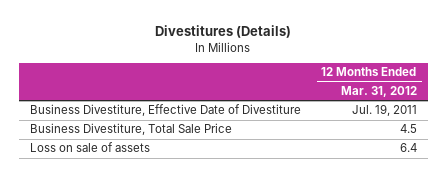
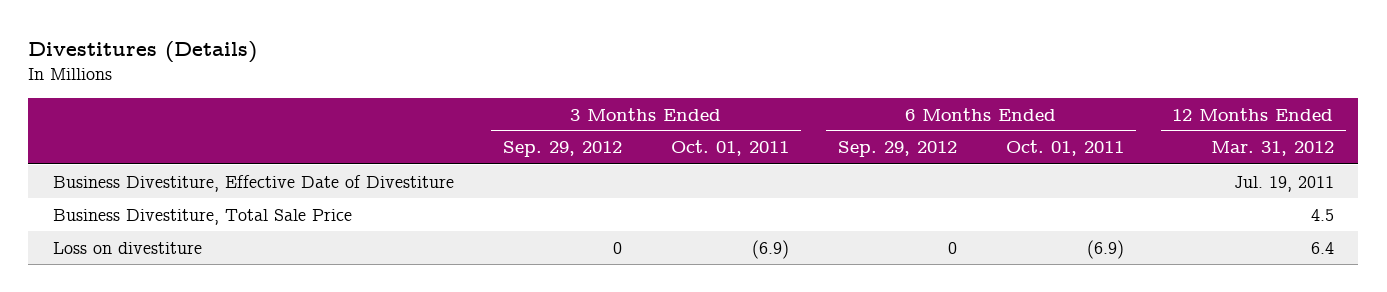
- | 12 Months Ended Mar. 31, 2012
+ | 3 Months Ended Sep. 29, 2012 | 3 Months Ended Oct. 01, 2011 | 6 Months Ended Sep. 29, 2012 | 6 Months Ended Oct. 01, 2011 | 12 Months Ended Mar. 31, 2012
- Loss on sale of assets | 6.4
+ Loss on divestiture | 0 | (6.9) | 0 | (6.9) | 6.4

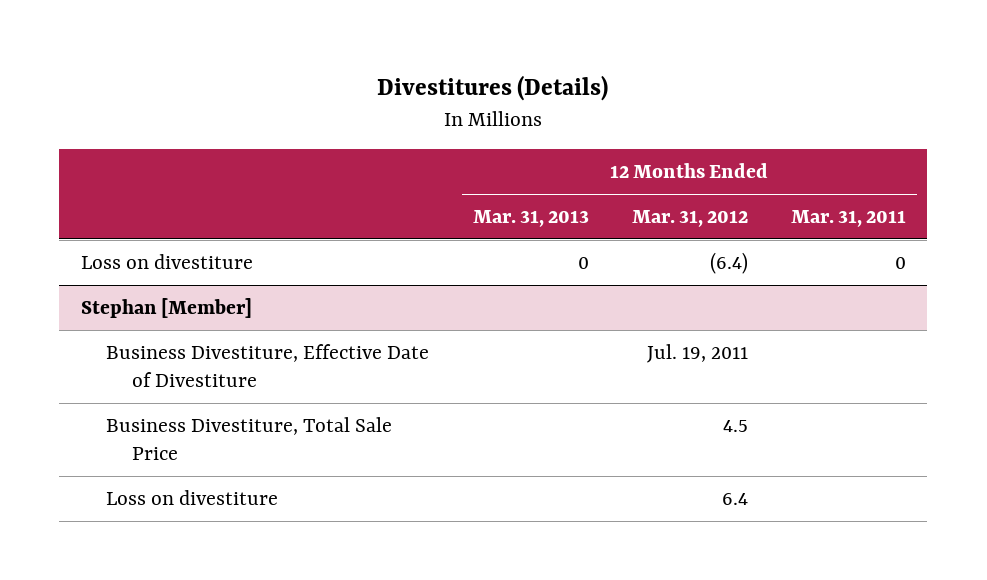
- | 3 Months Ended Sep. 29, 2012 | 3 Months Ended Oct. 01, 2011 | 6 Months Ended Sep. 29, 2012 | 6 Months Ended Oct. 01, 2011 | 12 Months Ended Mar. 31, 2012
+ | 12 Months Ended Mar. 31, 2013 | 12 Months Ended Mar. 31, 2012 | 12 Months Ended Mar. 31, 2011
+ Loss on divestiture | 0 | (6.4) | 0
+ Stephan [Member]

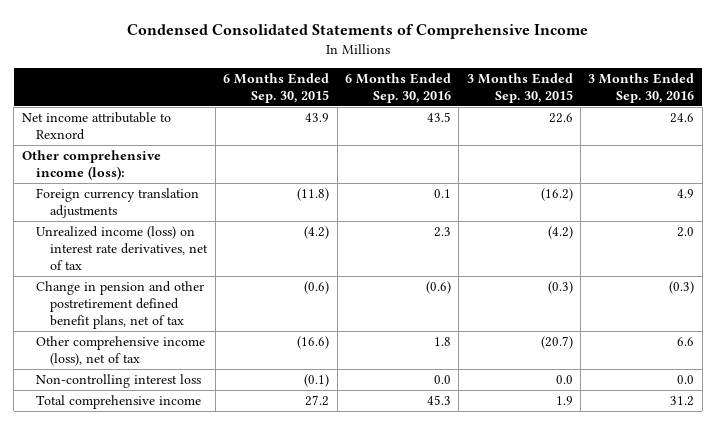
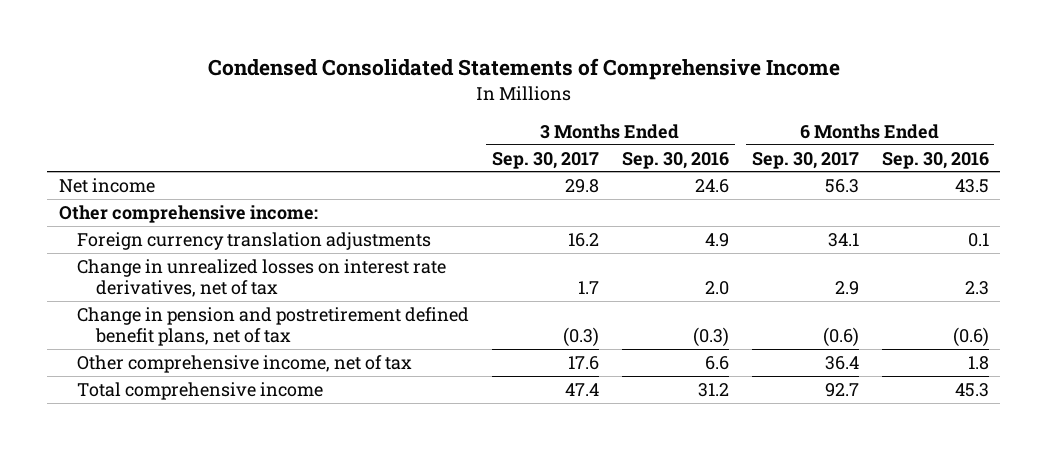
- | 6 Months Ended Sep. 30, 2015 | 6 Months Ended Sep. 30, 2016 | 3 Months Ended Sep. 30, 2015 | 3 Months Ended Sep. 30, 2016
+ | 3 Months Ended Sep. 30, 2017 | 3 Months Ended Sep. 30, 2016 | 6 Months Ended Sep. 30, 2017 | 6 Months Ended Sep. 30, 2016
- Net income attributable to Rexnord | 43.9 | 43.5 | 22.6 | 24.6
- Other comprehensive income (loss):
+ Net income | 29.8 | 24.6 | 56.3 | 43.5
+ Other comprehensive income:
- Unrealized income (loss) on interest rate derivatives, net of tax | (4.2) | 2.3 | (4.2) | 2.0
- Change in pension and other postretirement defined benefit plans, net of tax | (0.6) | (0.6) | (0.3) | (0.3)
- Other comprehensive income (loss), net of tax | (16.6) | 1.8 | (20.7) | 6.6
- Non-controlling interest loss | (0.1) | 0.0 | 0.0 | 0.0
+ Change in unrealized losses on interest rate derivatives, net of tax | 1.7 | 2.0 | 2.9 | 2.3
+ Change in pension and postretirement defined benefit plans, net of tax | (0.3) | (0.3) | (0.6) | (0.6)
+ Other comprehensive income, net of tax | 17.6 | 6.6 | 36.4 | 1.8

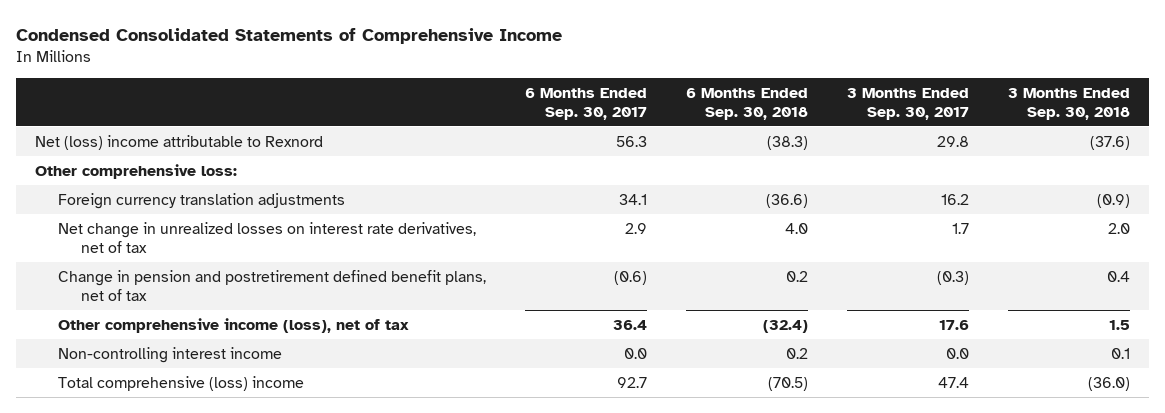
- | 3 Months Ended Sep. 30, 2017 | 3 Months Ended Sep. 30, 2016 | 6 Months Ended Sep. 30, 2017 | 6 Months Ended Sep. 30, 2016
+ | 6 Months Ended Sep. 30, 2017 | 6 Months Ended Sep. 30, 2018 | 3 Months Ended Sep. 30, 2017 | 3 Months Ended Sep. 30, 2018
- Net income | 29.8 | 24.6 | 56.3 | 43.5
- Other comprehensive income:
+ Net (loss) income attributable to Rexnord | 56.3 | (38.3) | 29.8 | (37.6)
+ Other comprehensive loss:
- Change in unrealized losses on interest rate derivatives, net of tax | 1.7 | 2.0 | 2.9 | 2.3
+ Net change in unrealized losses on interest rate derivatives, net of tax | 2.9 | 4.0 | 1.7 | 2.0
- Other comprehensive income, net of tax | 17.6 | 6.6 | 36.4 | 1.8
- Total comprehensive income | 47.4 | 31.2 | 92.7 | 45.3
+ Other comprehensive income (loss), net of tax | 36.4 | (32.4) | 17.6 | 1.5
+ Non-controlling interest income | 0.0 | 0.2 | 0.0 | 0.1
+ Total comprehensive (loss) income | 92.7 | (70.5) | 47.4 | (36.0)

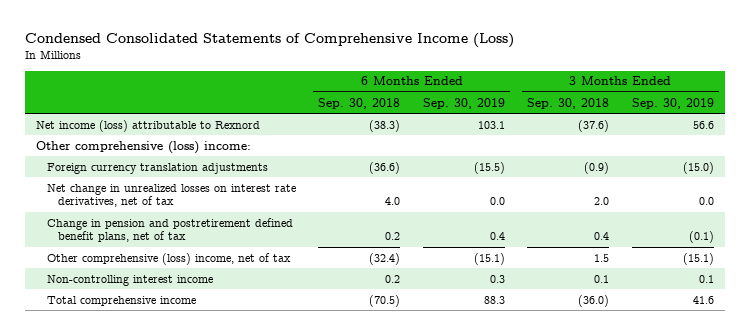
- Condensed Consolidated Statements of Comprehensive Income
+ Condensed Consolidated Statements of Comprehensive Income (Loss)
- | 6 Months Ended Sep. 30, 2017 | 6 Months Ended Sep. 30, 2018 | 3 Months Ended Sep. 30, 2017 | 3 Months Ended Sep. 30, 2018
+ | 6 Months Ended Sep. 30, 2018 | 6 Months Ended Sep. 30, 2019 | 3 Months Ended Sep. 30, 2018 | 3 Months Ended Sep. 30, 2019
- Net (loss) income attributable to Rexnord | 56.3 | (38.3) | 29.8 | (37.6)
- Other comprehensive loss:
+ Net income (loss) attributable to Rexnord | (38.3) | 103.1 | (37.6) | 56.6
+ Other comprehensive (loss) income:
- Other comprehensive income (loss), net of tax | 36.4 | (32.4) | 17.6 | 1.5
+ Other comprehensive (loss) income, net of tax | (32.4) | (15.1) | 1.5 | (15.1)
- Total comprehensive (loss) income | 92.7 | (70.5) | 47.4 | (36.0)
+ Total comprehensive income | (70.5) | 88.3 | (36.0) | 41.6

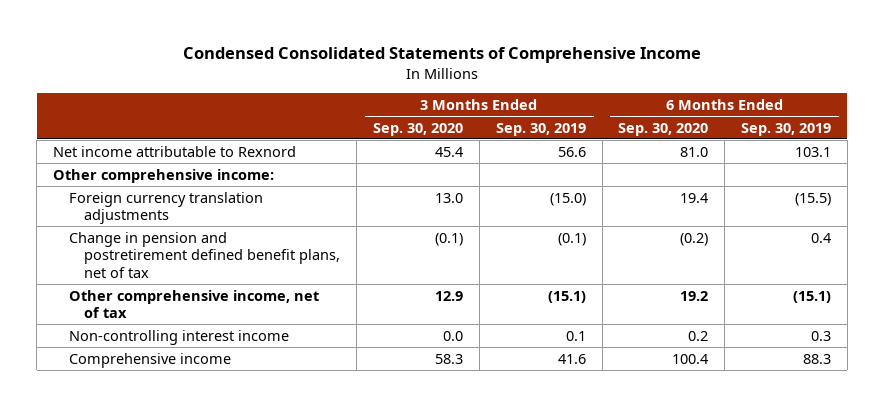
- Condensed Consolidated Statements of Comprehensive Income (Loss)
+ Condensed Consolidated Statements of Comprehensive Income
- | 6 Months Ended Sep. 30, 2018 | 6 Months Ended Sep. 30, 2019 | 3 Months Ended Sep. 30, 2018 | 3 Months Ended Sep. 30, 2019
+ | 3 Months Ended Sep. 30, 2020 | 3 Months Ended Sep. 30, 2019 | 6 Months Ended Sep. 30, 2020 | 6 Months Ended Sep. 30, 2019
- Net income (loss) attributable to Rexnord | (38.3) | 103.1 | (37.6) | 56.6
- Other comprehensive (loss) income:
+ Net income attributable to Rexnord | 45.4 | 56.6 | 81.0 | 103.1
+ Other comprehensive income:
- Net change in unrealized losses on interest rate derivatives, net of tax | 4.0 | 0.0 | 2.0 | 0.0
- Other comprehensive (loss) income, net of tax | (32.4) | (15.1) | 1.5 | (15.1)
+ Other comprehensive income, net of tax | 12.9 | (15.1) | 19.2 | (15.1)
- Total comprehensive income | (70.5) | 88.3 | (36.0) | 41.6
+ Comprehensive income | 58.3 | 41.6 | 100.4 | 88.3

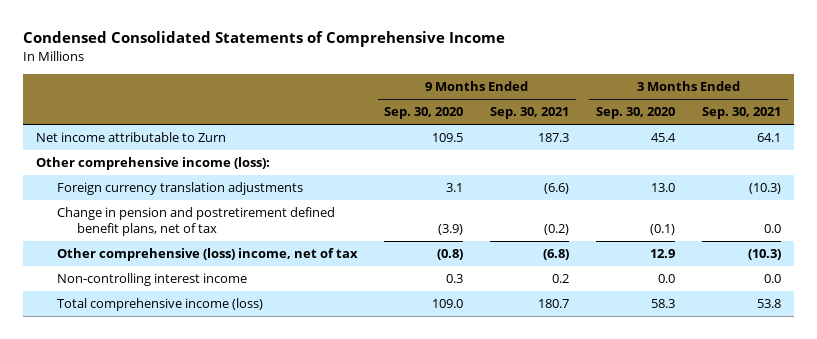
- | 3 Months Ended Sep. 30, 2020 | 3 Months Ended Sep. 30, 2019 | 6 Months Ended Sep. 30, 2020 | 6 Months Ended Sep. 30, 2019
+ | 9 Months Ended Sep. 30, 2020 | 9 Months Ended Sep. 30, 2021 | 3 Months Ended Sep. 30, 2020 | 3 Months Ended Sep. 30, 2021
- Net income attributable to Rexnord | 45.4 | 56.6 | 81.0 | 103.1
- Other comprehensive income:
+ Net income attributable to Zurn | 109.5 | 187.3 | 45.4 | 64.1
+ Other comprehensive income (loss):
- Other comprehensive income, net of tax | 12.9 | (15.1) | 19.2 | (15.1)
+ Other comprehensive (loss) income, net of tax | (0.8) | (6.8) | 12.9 | (10.3)
- Comprehensive income | 58.3 | 41.6 | 100.4 | 88.3
+ Total comprehensive income (loss) | 109.0 | 180.7 | 58.3 | 53.8

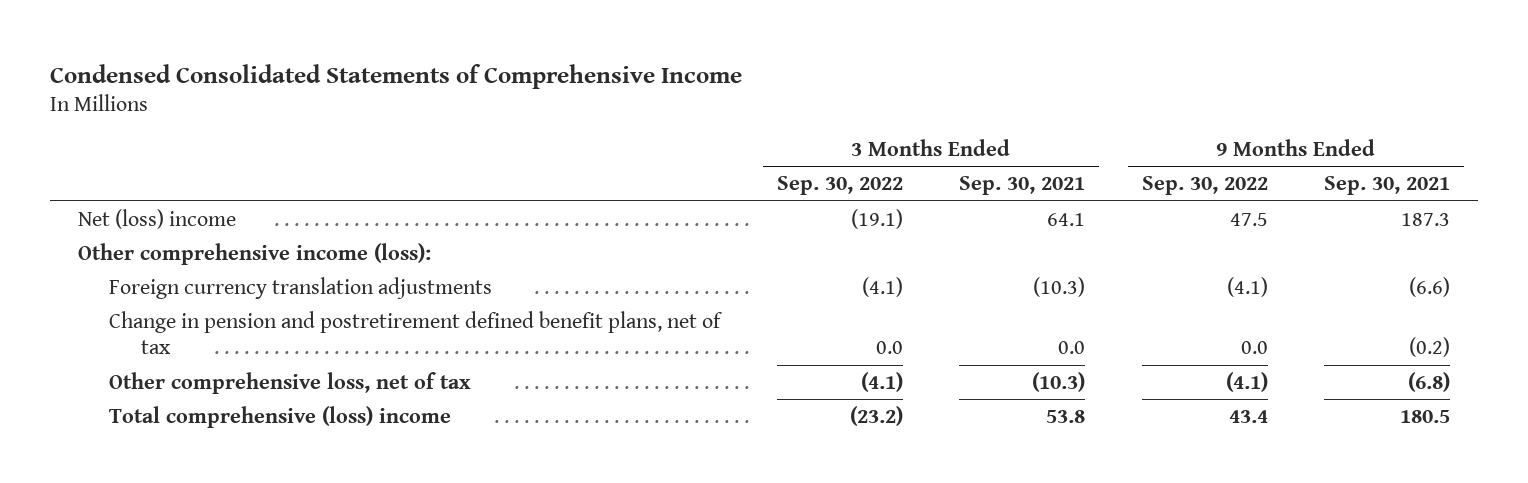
- | 9 Months Ended Sep. 30, 2020 | 9 Months Ended Sep. 30, 2021 | 3 Months Ended Sep. 30, 2020 | 3 Months Ended Sep. 30, 2021
+ | 3 Months Ended Sep. 30, 2022 | 3 Months Ended Sep. 30, 2021 | 9 Months Ended Sep. 30, 2022 | 9 Months Ended Sep. 30, 2021
- Net income attributable to Zurn | 109.5 | 187.3 | 45.4 | 64.1
+ Net (loss) income | (19.1) | 64.1 | 47.5 | 187.3
- Other comprehensive (loss) income, net of tax | (0.8) | (6.8) | 12.9 | (10.3)
- Non-controlling interest income | 0.3 | 0.2 | 0.0 | 0.0
- Total comprehensive income (loss) | 109.0 | 180.7 | 58.3 | 53.8
+ Other comprehensive loss, net of tax | (4.1) | (10.3) | (4.1) | (6.8)
+ Total comprehensive (loss) income | (23.2) | 53.8 | 43.4 | 180.5

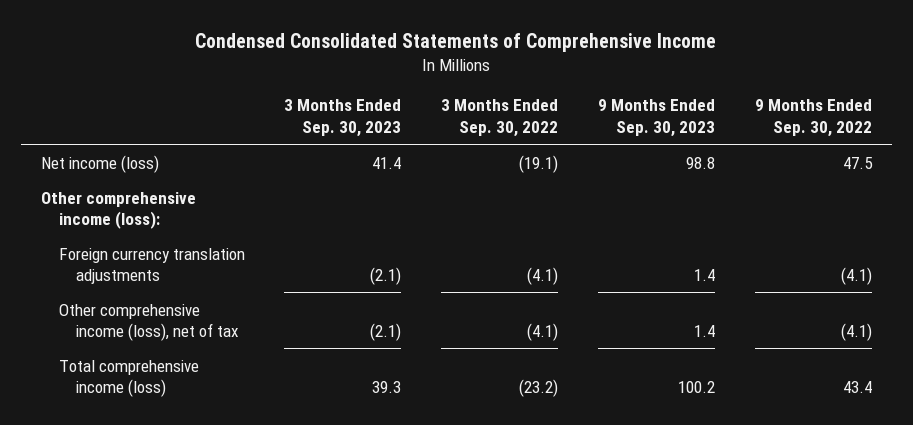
- | 3 Months Ended Sep. 30, 2022 | 3 Months Ended Sep. 30, 2021 | 9 Months Ended Sep. 30, 2022 | 9 Months Ended Sep. 30, 2021
+ | 3 Months Ended Sep. 30, 2023 | 3 Months Ended Sep. 30, 2022 | 9 Months Ended Sep. 30, 2023 | 9 Months Ended Sep. 30, 2022
- Net (loss) income | (19.1) | 64.1 | 47.5 | 187.3
+ Net income (loss) | 41.4 | (19.1) | 98.8 | 47.5
- Change in pension and postretirement defined benefit plans, net of tax | 0.0 | 0.0 | 0.0 | (0.2)
- Other comprehensive loss, net of tax | (4.1) | (10.3) | (4.1) | (6.8)
- Total comprehensive (loss) income | (23.2) | 53.8 | 43.4 | 180.5
+ Other comprehensive income (loss), net of tax | (2.1) | (4.1) | 1.4 | (4.1)
+ Total comprehensive income (loss) | 39.3 | (23.2) | 100.2 | 43.4

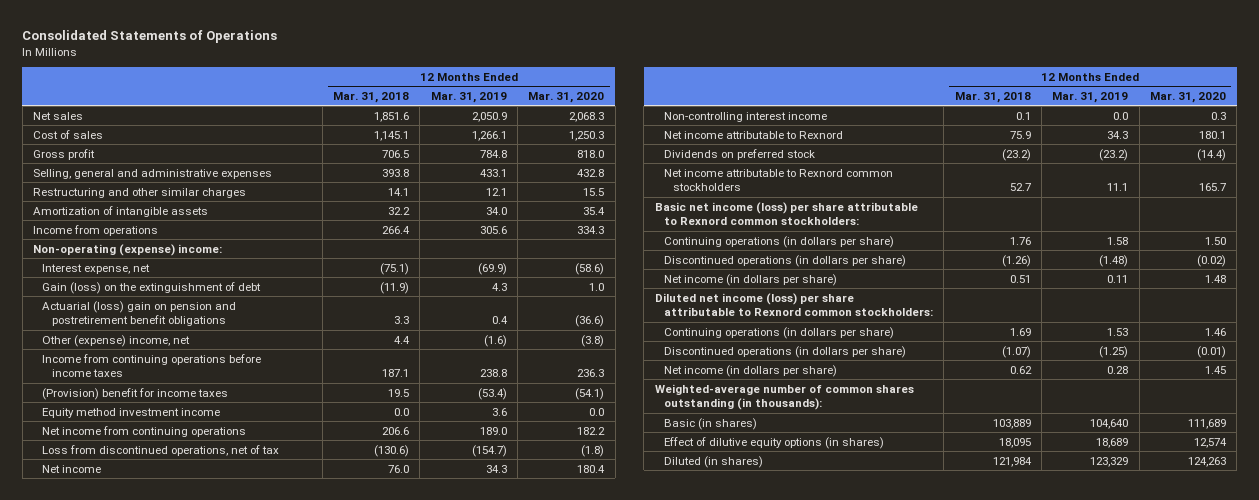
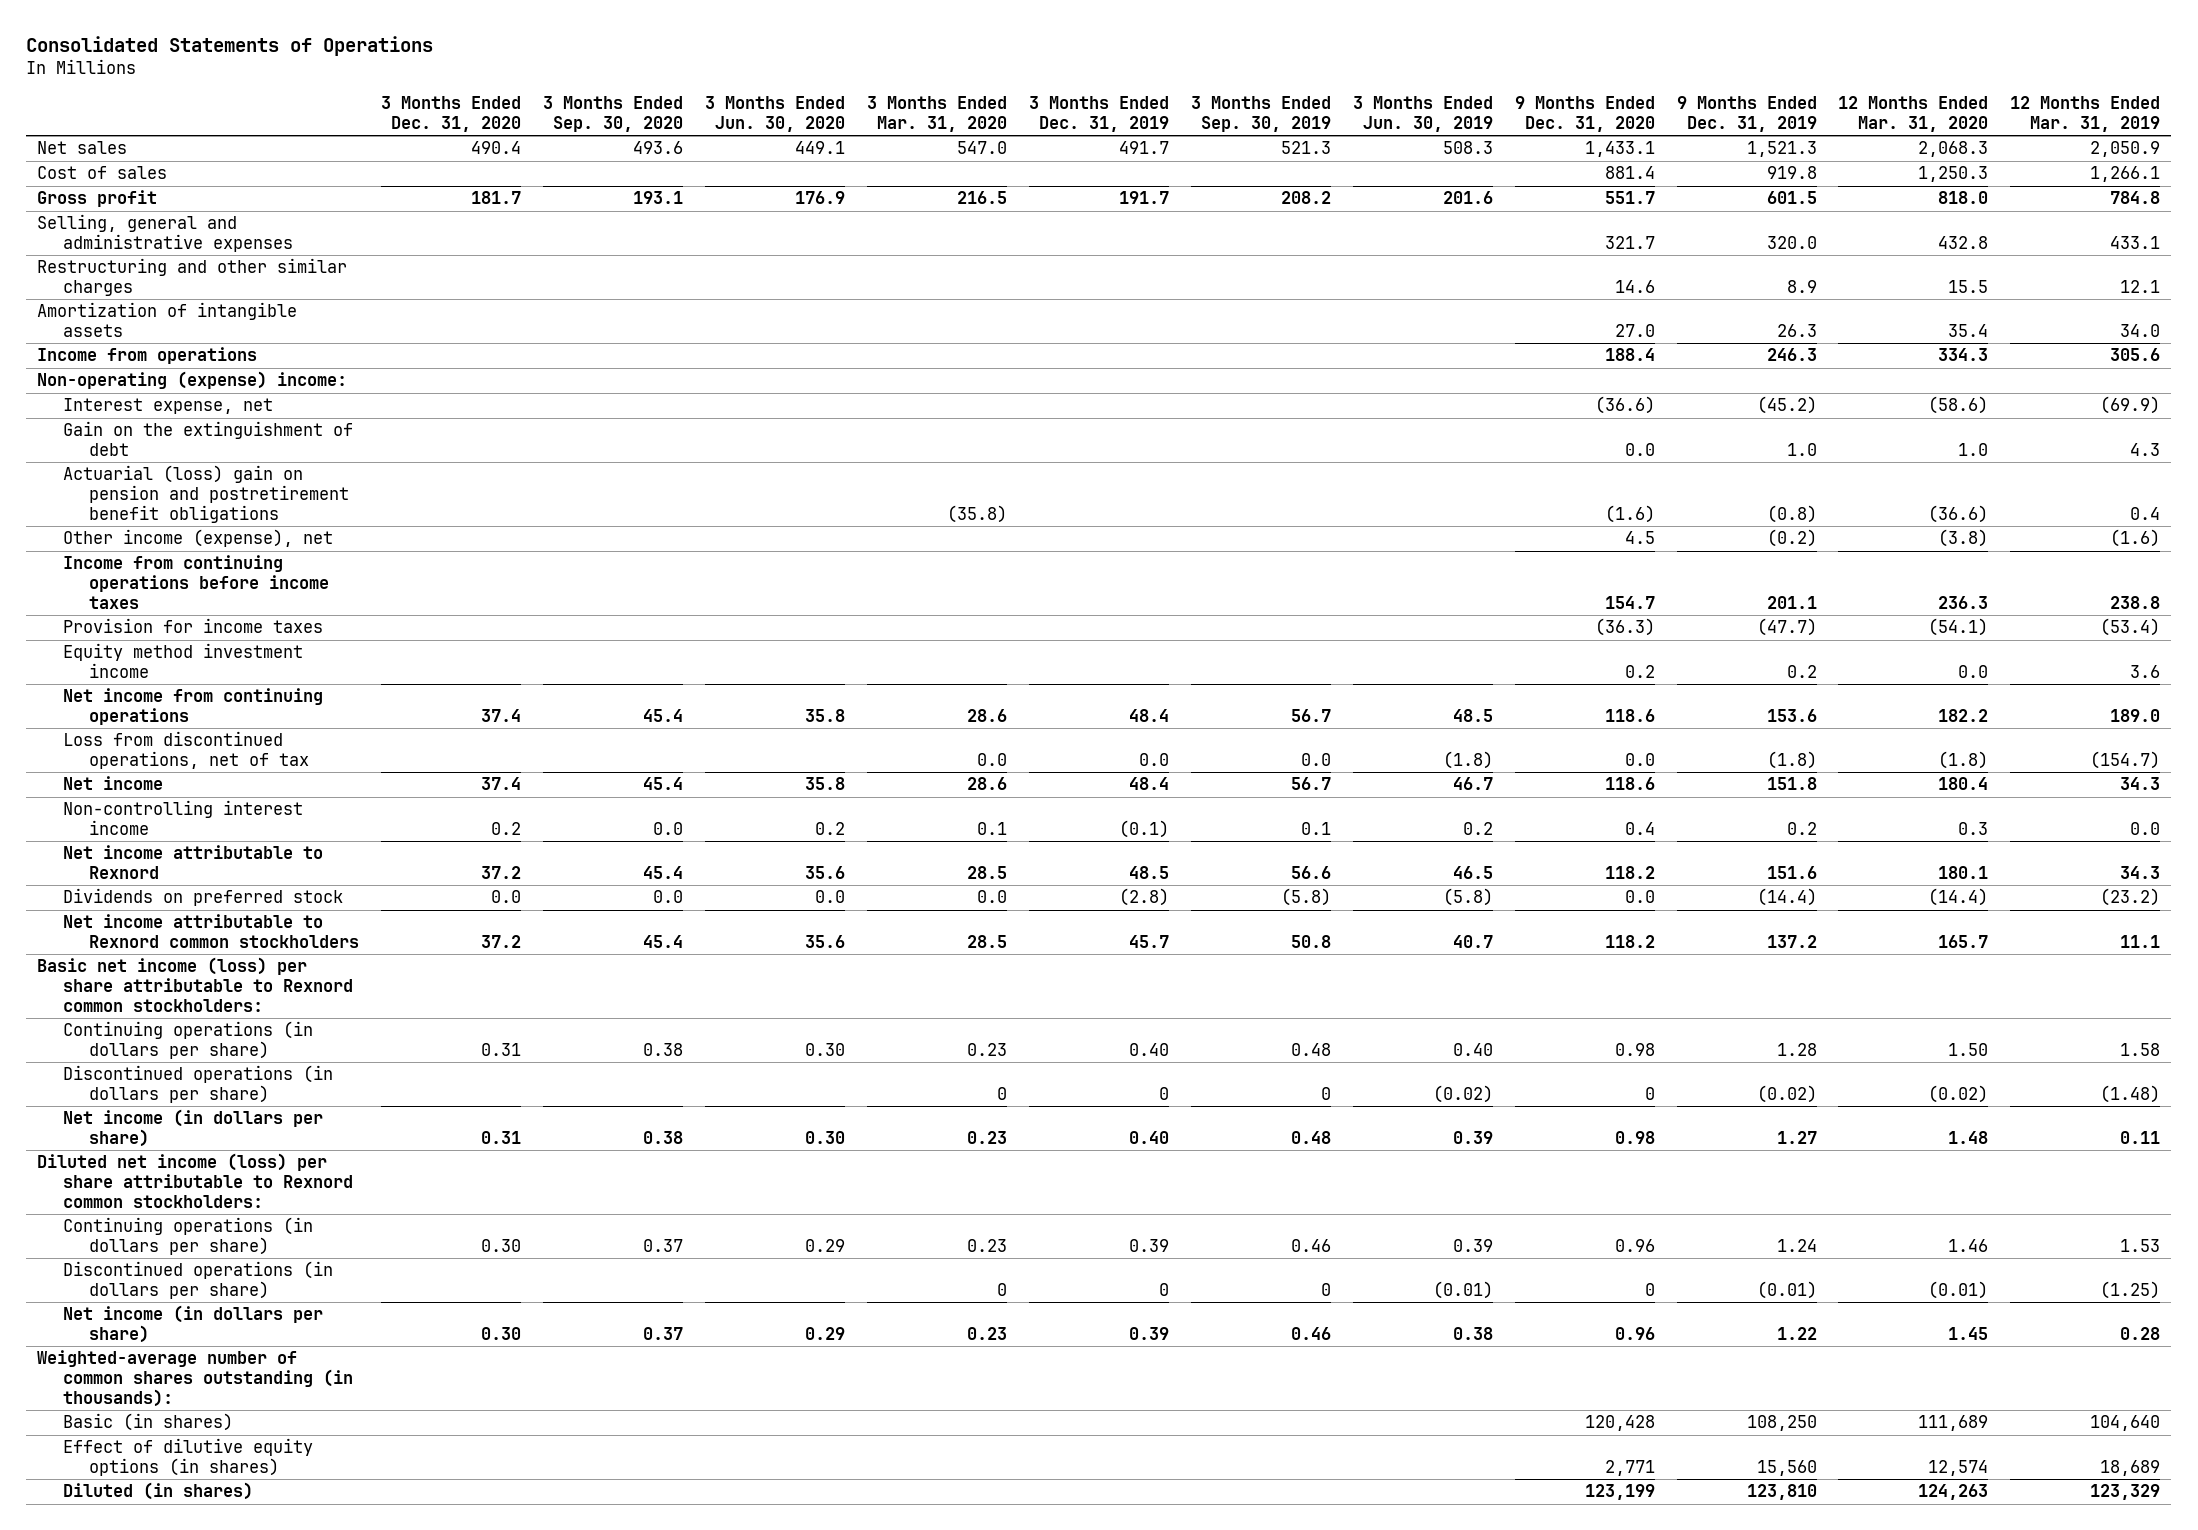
- | 12 Months Ended Mar. 31, 2018 | 12 Months Ended Mar. 31, 2019 | 12 Months Ended Mar. 31, 2020
+ | 3 Months Ended Dec. 31, 2020 | 3 Months Ended Sep. 30, 2020 | 3 Months Ended Jun. 30, 2020 | 3 Months Ended Mar. 31, 2020 | 3 Months Ended Dec. 31, 2019 | 3 Months Ended Sep. 30, 2019 | 3 Months Ended Jun. 30, 2019 | 9 Months Ended Dec. 31, 2020 | 9 Months Ended Dec. 31, 2019 | 12 Months Ended Mar. 31, 2020 | 12 Months Ended Mar. 31, 2019
- Gain (loss) on the extinguishment of debt | (11.9) | 4.3 | 1.0
+ Gain on the extinguishment of debt | | | | | | | | 0.0 | 1.0 | 1.0 | 4.3
- Other (expense) income, net | 4.4 | (1.6) | (3.8)
+ Other income (expense), net | | | | | | | | 4.5 | (0.2) | (3.8) | (1.6)
- (Provision) benefit for income taxes | 19.5 | (53.4) | (54.1)
+ Provision for income taxes | | | | | | | | (36.3) | (47.7) | (54.1) | (53.4)

